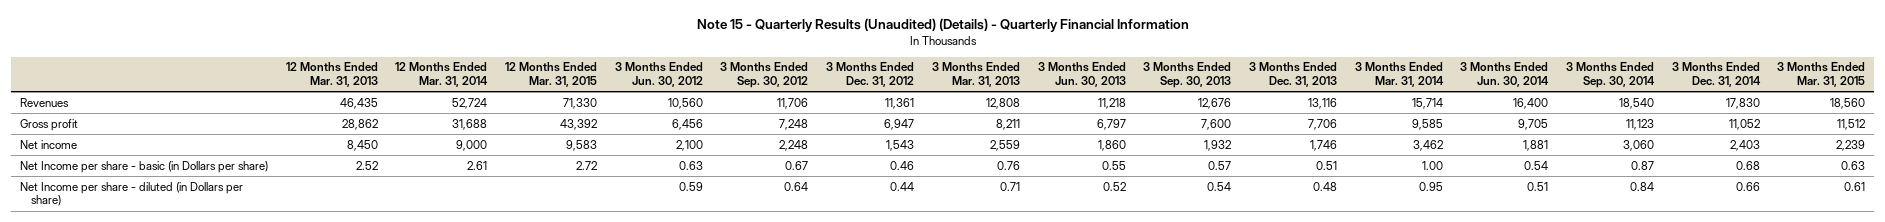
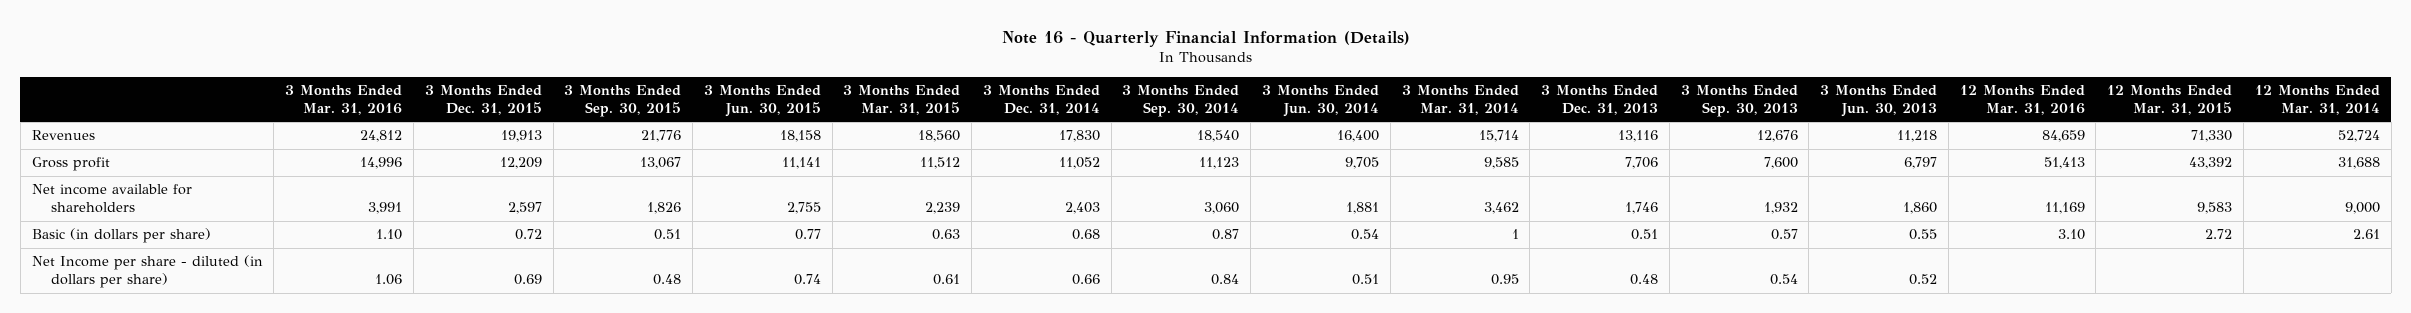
- Note 15 - Quarterly Results (Unaudited) (Details) - Quarterly Financial Information
+ Note 16 - Quarterly Financial Information (Details)
- | 12 Months Ended Mar. 31, 2013 | 12 Months Ended Mar. 31, 2014 | 12 Months Ended Mar. 31, 2015 | 3 Months Ended Jun. 30, 2012 | 3 Months Ended Sep. 30, 2012 | 3 Months Ended Dec. 31, 2012 | 3 Months Ended Mar. 31, 2013 | 3 Months Ended Jun. 30, 2013 | 3 Months Ended Sep. 30, 2013 | 3 Months Ended Dec. 31, 2013 | 3 Months Ended Mar. 31, 2014 | 3 Months Ended Jun. 30, 2014 | 3 Months Ended Sep. 30, 2014 | 3 Months Ended Dec. 31, 2014 | 3 Months Ended Mar. 31, 2015
+ | 3 Months Ended Mar. 31, 2016 | 3 Months Ended Dec. 31, 2015 | 3 Months Ended Sep. 30, 2015 | 3 Months Ended Jun. 30, 2015 | 3 Months Ended Mar. 31, 2015 | 3 Months Ended Dec. 31, 2014 | 3 Months Ended Sep. 30, 2014 | 3 Months Ended Jun. 30, 2014 | 3 Months Ended Mar. 31, 2014 | 3 Months Ended Dec. 31, 2013 | 3 Months Ended Sep. 30, 2013 | 3 Months Ended Jun. 30, 2013 | 12 Months Ended Mar. 31, 2016 | 12 Months Ended Mar. 31, 2015 | 12 Months Ended Mar. 31, 2014
- Net income | 8,450 | 9,000 | 9,583 | 2,100 | 2,248 | 1,543 | 2,559 | 1,860 | 1,932 | 1,746 | 3,462 | 1,881 | 3,060 | 2,403 | 2,239
- Net Income per share - basic (in Dollars per share) | 2.52 | 2.61 | 2.72 | 0.63 | 0.67 | 0.46 | 0.76 | 0.55 | 0.57 | 0.51 | 1.00 | 0.54 | 0.87 | 0.68 | 0.63
- Net Income per share - diluted (in Dollars per share) | | | | 0.59 | 0.64 | 0.44 | 0.71 | 0.52 | 0.54 | 0.48 | 0.95 | 0.51 | 0.84 | 0.66 | 0.61
+ Net income available for shareholders | 3,991 | 2,597 | 1,826 | 2,755 | 2,239 | 2,403 | 3,060 | 1,881 | 3,462 | 1,746 | 1,932 | 1,860 | 11,169 | 9,583 | 9,000
+ Basic (in dollars per share) | 1.10 | 0.72 | 0.51 | 0.77 | 0.63 | 0.68 | 0.87 | 0.54 | 1 | 0.51 | 0.57 | 0.55 | 3.10 | 2.72 | 2.61
+ Net Income per share - diluted (in dollars per share) | 1.06 | 0.69 | 0.48 | 0.74 | 0.61 | 0.66 | 0.84 | 0.51 | 0.95 | 0.48 | 0.54 | 0.52 | | |

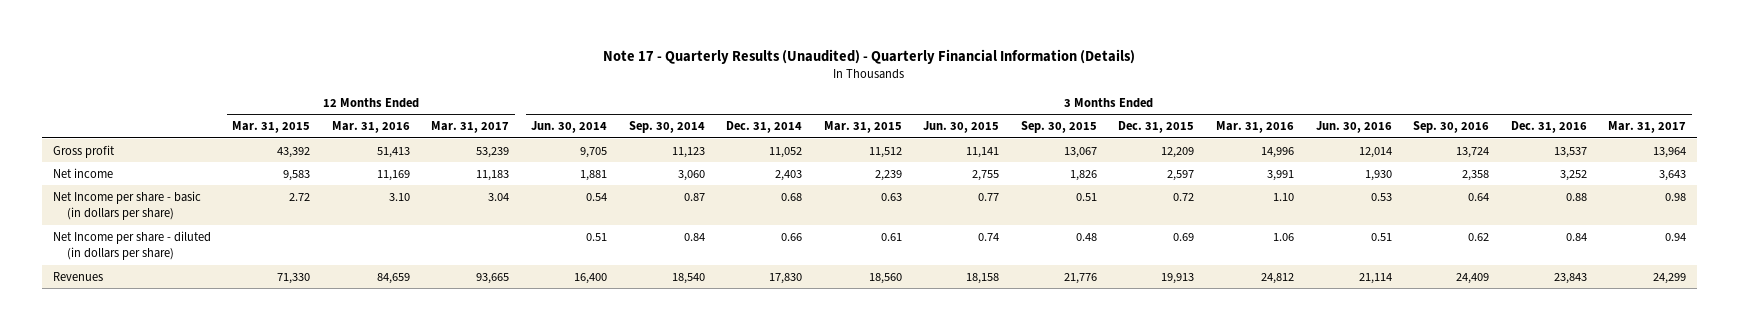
- Note 16 - Quarterly Financial Information (Details)
+ Note 17 - Quarterly Results (Unaudited) - Quarterly Financial Information (Details)
- | 3 Months Ended Mar. 31, 2016 | 3 Months Ended Dec. 31, 2015 | 3 Months Ended Sep. 30, 2015 | 3 Months Ended Jun. 30, 2015 | 3 Months Ended Mar. 31, 2015 | 3 Months Ended Dec. 31, 2014 | 3 Months Ended Sep. 30, 2014 | 3 Months Ended Jun. 30, 2014 | 3 Months Ended Mar. 31, 2014 | 3 Months Ended Dec. 31, 2013 | 3 Months Ended Sep. 30, 2013 | 3 Months Ended Jun. 30, 2013 | 12 Months Ended Mar. 31, 2016 | 12 Months Ended Mar. 31, 2015 | 12 Months Ended Mar. 31, 2014
+ | 12 Months Ended Mar. 31, 2015 | 12 Months Ended Mar. 31, 2016 | 12 Months Ended Mar. 31, 2017 | 3 Months Ended Jun. 30, 2014 | 3 Months Ended Sep. 30, 2014 | 3 Months Ended Dec. 31, 2014 | 3 Months Ended Mar. 31, 2015 | 3 Months Ended Jun. 30, 2015 | 3 Months Ended Sep. 30, 2015 | 3 Months Ended Dec. 31, 2015 | 3 Months Ended Mar. 31, 2016 | 3 Months Ended Jun. 30, 2016 | 3 Months Ended Sep. 30, 2016 | 3 Months Ended Dec. 31, 2016 | 3 Months Ended Mar. 31, 2017
- Net income available for shareholders | 3,991 | 2,597 | 1,826 | 2,755 | 2,239 | 2,403 | 3,060 | 1,881 | 3,462 | 1,746 | 1,932 | 1,860 | 11,169 | 9,583 | 9,000
- Basic (in dollars per share) | 1.10 | 0.72 | 0.51 | 0.77 | 0.63 | 0.68 | 0.87 | 0.54 | 1 | 0.51 | 0.57 | 0.55 | 3.10 | 2.72 | 2.61
+ Net income | 9,583 | 11,169 | 11,183 | 1,881 | 3,060 | 2,403 | 2,239 | 2,755 | 1,826 | 2,597 | 3,991 | 1,930 | 2,358 | 3,252 | 3,643
+ Net Income per share - basic (in dollars per share) | 2.72 | 3.10 | 3.04 | 0.54 | 0.87 | 0.68 | 0.63 | 0.77 | 0.51 | 0.72 | 1.10 | 0.53 | 0.64 | 0.88 | 0.98
moved down: Revenues | 71,330 | 84,659 | 93,665 | 16,400 | 18,540 | 17,830 | 18,560 | 18,158 | 21,776 | 19,913 | 24,812 | 21,114 | 24,409 | 23,843 | 24,299

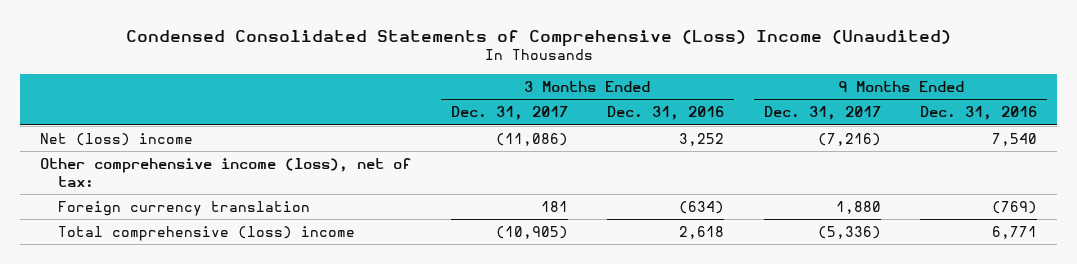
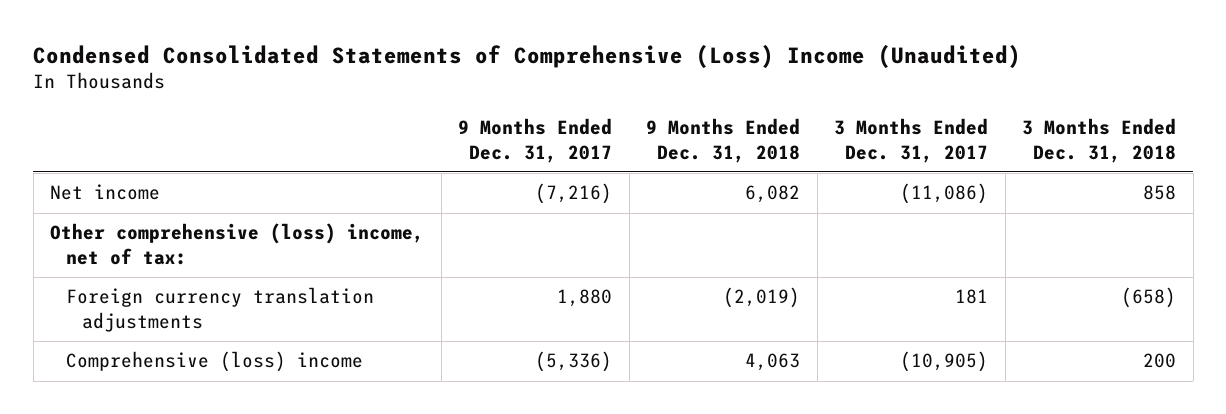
- | 3 Months Ended Dec. 31, 2017 | 3 Months Ended Dec. 31, 2016 | 9 Months Ended Dec. 31, 2017 | 9 Months Ended Dec. 31, 2016
+ | 9 Months Ended Dec. 31, 2017 | 9 Months Ended Dec. 31, 2018 | 3 Months Ended Dec. 31, 2017 | 3 Months Ended Dec. 31, 2018
- Net (loss) income | (11,086) | 3,252 | (7,216) | 7,540
- Other comprehensive income (loss), net of tax:
- Foreign currency translation | 181 | (634) | 1,880 | (769)
- Total comprehensive (loss) income | (10,905) | 2,618 | (5,336) | 6,771
+ Net income | (7,216) | 6,082 | (11,086) | 858
+ Other comprehensive (loss) income, net of tax:
+ Foreign currency translation adjustments | 1,880 | (2,019) | 181 | (658)
+ Comprehensive (loss) income | (5,336) | 4,063 | (10,905) | 200

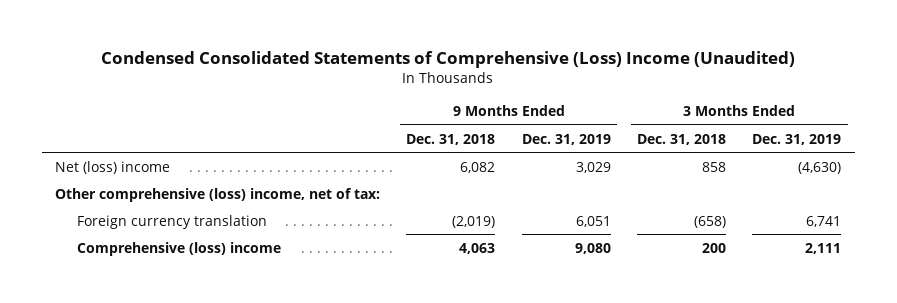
- | 9 Months Ended Dec. 31, 2017 | 9 Months Ended Dec. 31, 2018 | 3 Months Ended Dec. 31, 2017 | 3 Months Ended Dec. 31, 2018
+ | 9 Months Ended Dec. 31, 2018 | 9 Months Ended Dec. 31, 2019 | 3 Months Ended Dec. 31, 2018 | 3 Months Ended Dec. 31, 2019
- Net income | (7,216) | 6,082 | (11,086) | 858
+ Net (loss) income | 6,082 | 3,029 | 858 | (4,630)
- Foreign currency translation adjustments | 1,880 | (2,019) | 181 | (658)
+ Foreign currency translation | (2,019) | 6,051 | (658) | 6,741

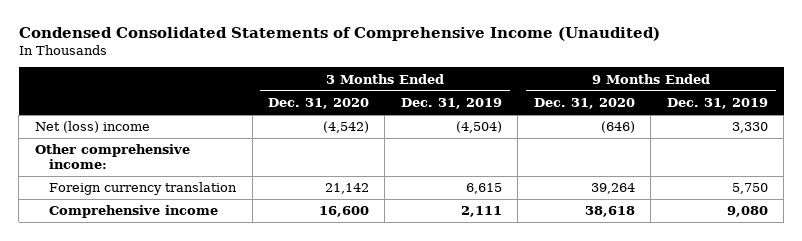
- Condensed Consolidated Statements of Comprehensive (Loss) Income (Unaudited)
+ Condensed Consolidated Statements of Comprehensive Income (Unaudited)
- | 9 Months Ended Dec. 31, 2018 | 9 Months Ended Dec. 31, 2019 | 3 Months Ended Dec. 31, 2018 | 3 Months Ended Dec. 31, 2019
+ | 3 Months Ended Dec. 31, 2020 | 3 Months Ended Dec. 31, 2019 | 9 Months Ended Dec. 31, 2020 | 9 Months Ended Dec. 31, 2019
- Net (loss) income | 6,082 | 3,029 | 858 | (4,630)
- Other comprehensive (loss) income, net of tax:
- Foreign currency translation | (2,019) | 6,051 | (658) | 6,741
- Comprehensive (loss) income | 4,063 | 9,080 | 200 | 2,111
+ Net (loss) income | (4,542) | (4,504) | (646) | 3,330
+ Other comprehensive income:
+ Foreign currency translation | 21,142 | 6,615 | 39,264 | 5,750
+ Comprehensive income | 16,600 | 2,111 | 38,618 | 9,080

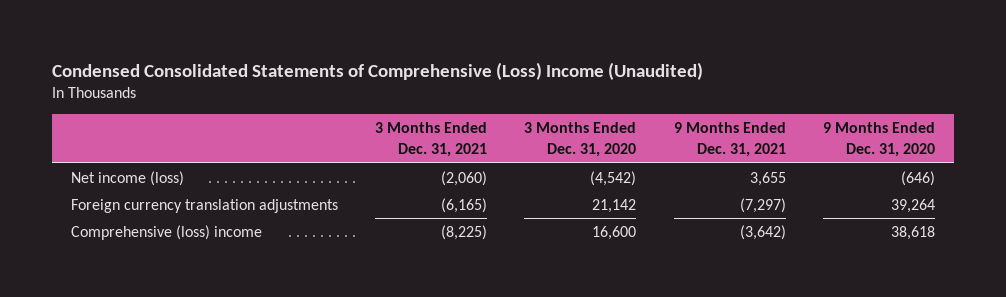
- Condensed Consolidated Statements of Comprehensive Income (Unaudited)
+ Condensed Consolidated Statements of Comprehensive (Loss) Income (Unaudited)
- | 3 Months Ended Dec. 31, 2020 | 3 Months Ended Dec. 31, 2019 | 9 Months Ended Dec. 31, 2020 | 9 Months Ended Dec. 31, 2019
+ | 3 Months Ended Dec. 31, 2021 | 3 Months Ended Dec. 31, 2020 | 9 Months Ended Dec. 31, 2021 | 9 Months Ended Dec. 31, 2020
- Net (loss) income | (4,542) | (4,504) | (646) | 3,330
- Other comprehensive income:
- Foreign currency translation | 21,142 | 6,615 | 39,264 | 5,750
- Comprehensive income | 16,600 | 2,111 | 38,618 | 9,080
+ Net income (loss) | (2,060) | (4,542) | 3,655 | (646)
+ Foreign currency translation adjustments | (6,165) | 21,142 | (7,297) | 39,264
+ Comprehensive (loss) income | (8,225) | 16,600 | (3,642) | 38,618

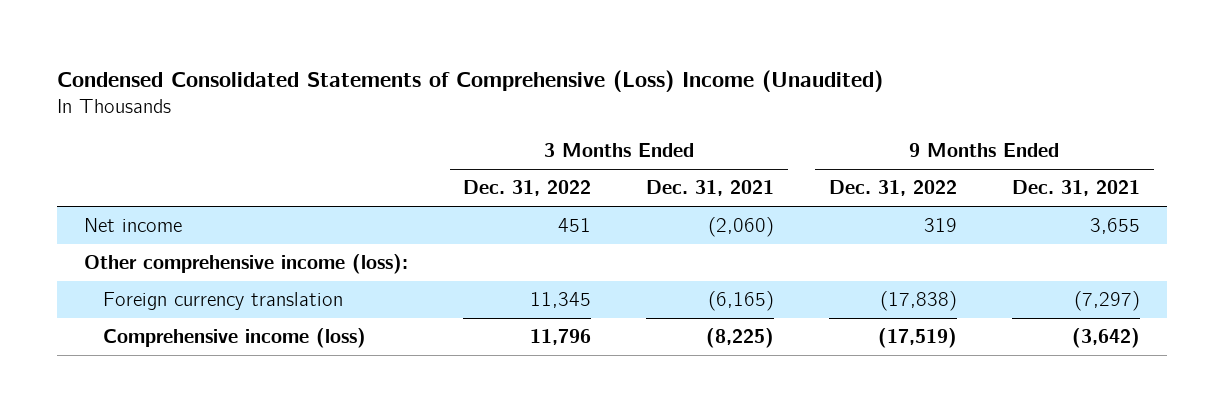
- | 3 Months Ended Dec. 31, 2021 | 3 Months Ended Dec. 31, 2020 | 9 Months Ended Dec. 31, 2021 | 9 Months Ended Dec. 31, 2020
+ | 3 Months Ended Dec. 31, 2022 | 3 Months Ended Dec. 31, 2021 | 9 Months Ended Dec. 31, 2022 | 9 Months Ended Dec. 31, 2021
- Net income (loss) | (2,060) | (4,542) | 3,655 | (646)
- Foreign currency translation adjustments | (6,165) | 21,142 | (7,297) | 39,264
- Comprehensive (loss) income | (8,225) | 16,600 | (3,642) | 38,618
+ Net income | 451 | (2,060) | 319 | 3,655
+ Other comprehensive income (loss):
+ Foreign currency translation | 11,345 | (6,165) | (17,838) | (7,297)
+ Comprehensive income (loss) | 11,796 | (8,225) | (17,519) | (3,642)

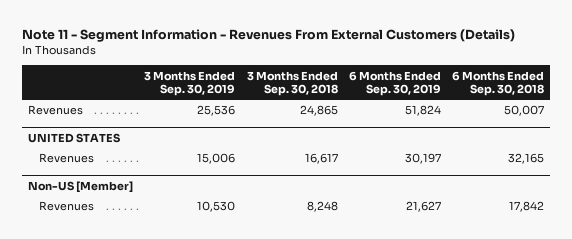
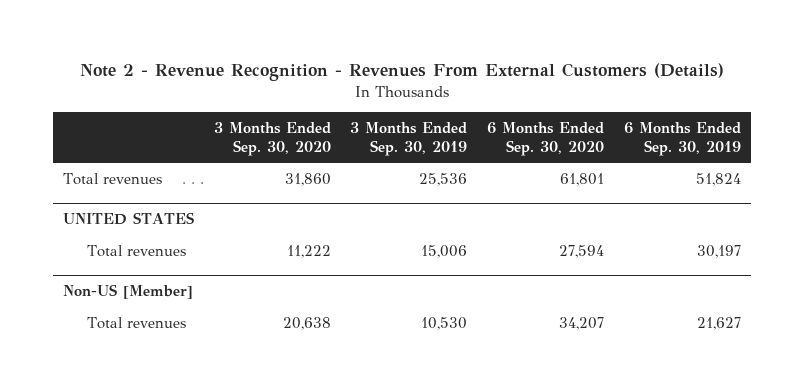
- Note 11 - Segment Information - Revenues From External Customers (Details)
+ Note 2 - Revenue Recognition - Revenues From External Customers (Details)
- | 3 Months Ended Sep. 30, 2019 | 3 Months Ended Sep. 30, 2018 | 6 Months Ended Sep. 30, 2019 | 6 Months Ended Sep. 30, 2018
+ | 3 Months Ended Sep. 30, 2020 | 3 Months Ended Sep. 30, 2019 | 6 Months Ended Sep. 30, 2020 | 6 Months Ended Sep. 30, 2019
- Revenues | 25,536 | 24,865 | 51,824 | 50,007
+ Total revenues | 31,860 | 25,536 | 61,801 | 51,824
@ UNITED STATES
- Revenues | 15,006 | 16,617 | 30,197 | 32,165
+ Total revenues | 11,222 | 15,006 | 27,594 | 30,197
@ Non-US [Member]
- Revenues | 10,530 | 8,248 | 21,627 | 17,842
+ Total revenues | 20,638 | 10,530 | 34,207 | 21,627

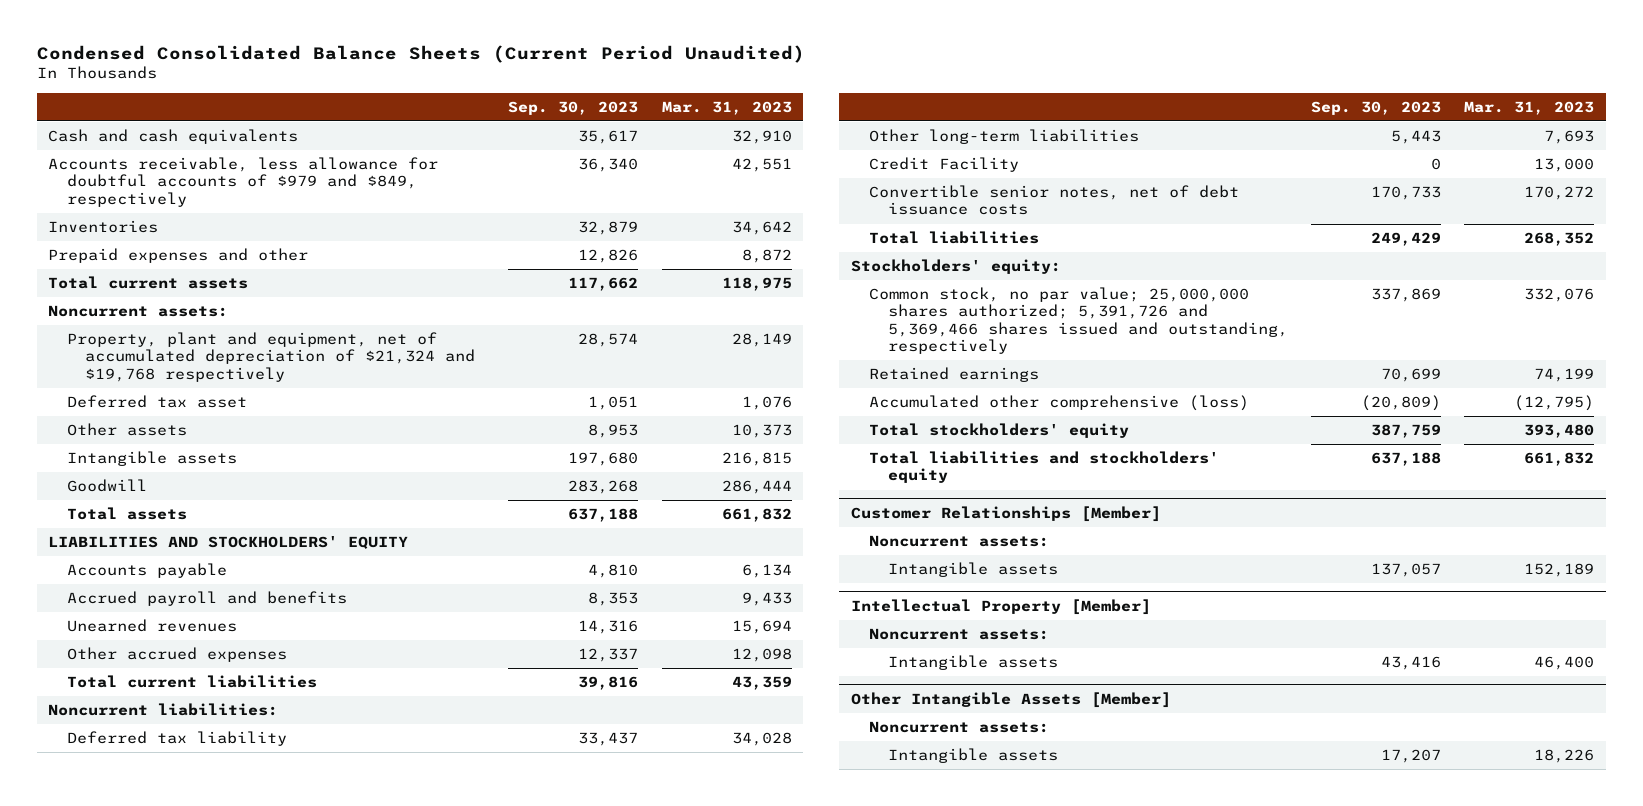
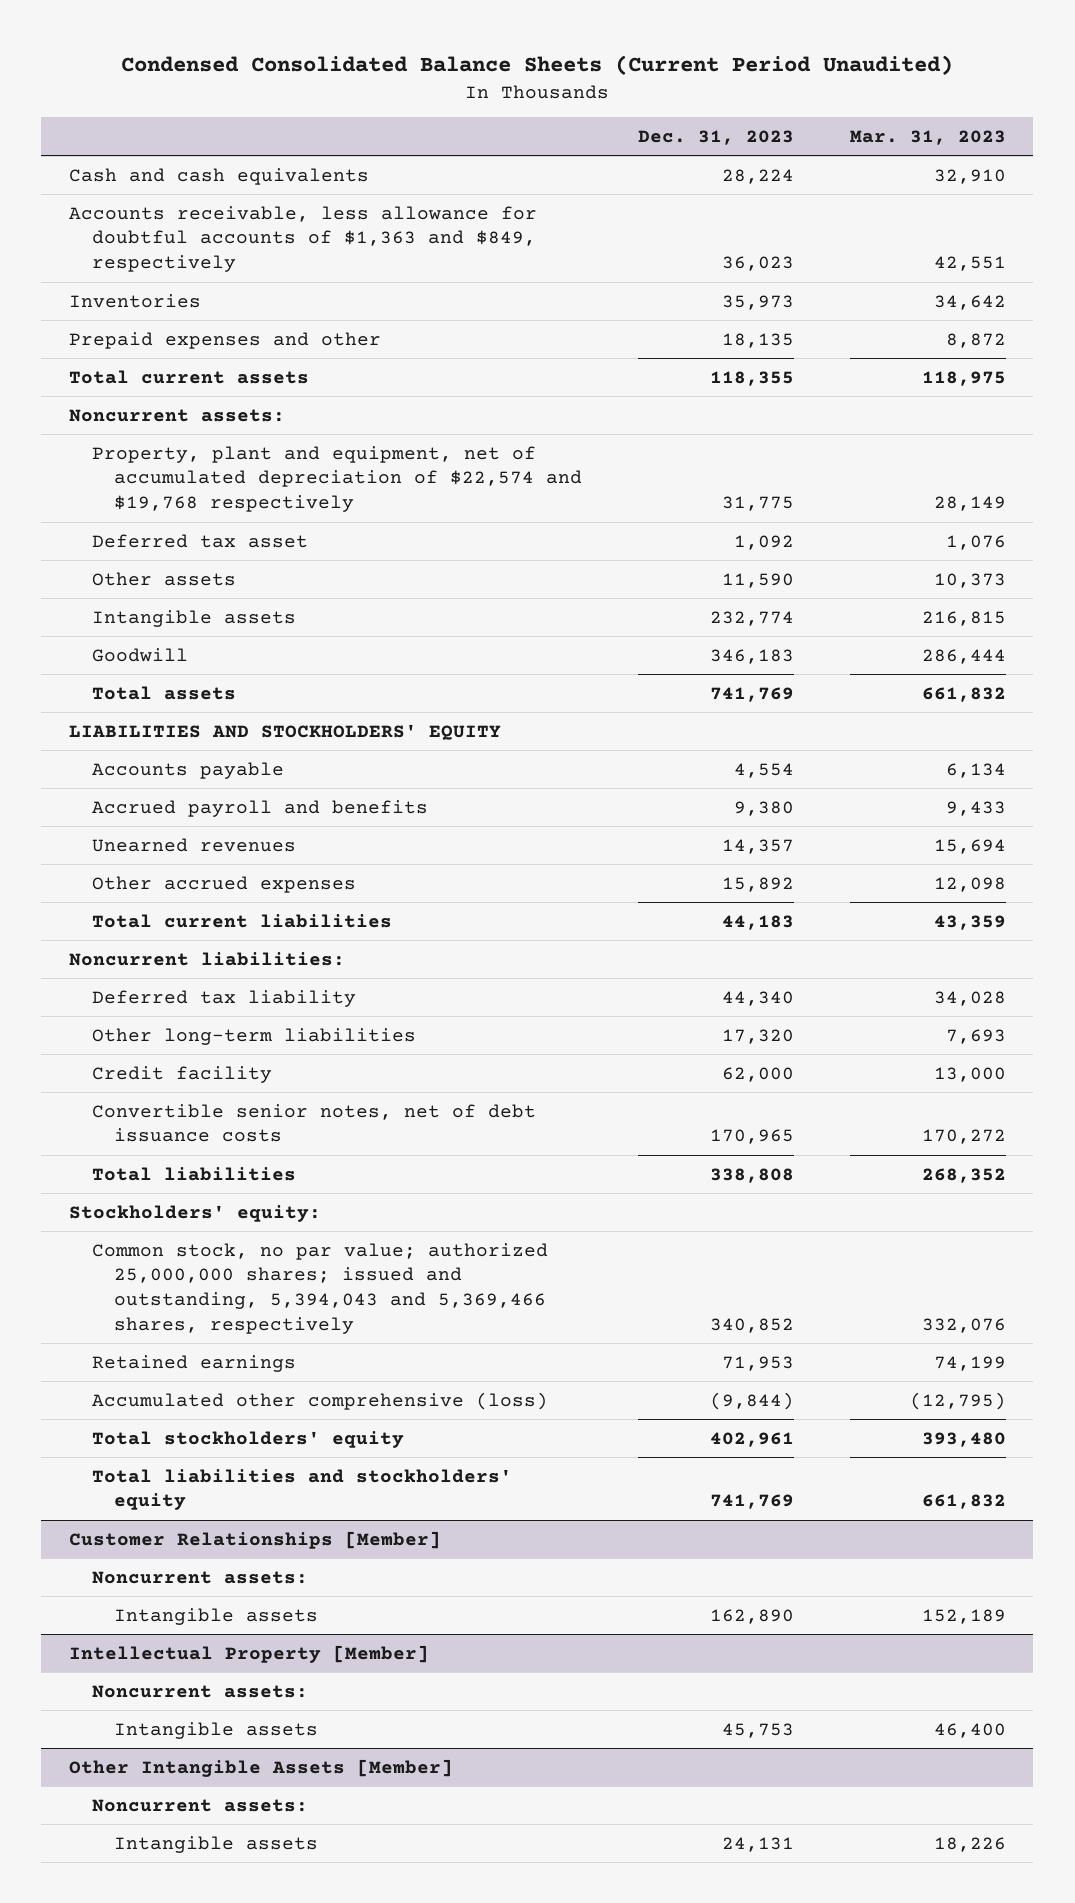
- | Sep. 30, 2023 | Mar. 31, 2023
+ | Dec. 31, 2023 | Mar. 31, 2023
- Accounts receivable, less allowance for doubtful accounts of $979 and $849, respectively | 36,340 | 42,551
+ Accounts receivable, less allowance for doubtful accounts of $1,363 and $849, respectively | 36,023 | 42,551
- Property, plant and equipment, net of accumulated depreciation of $21,324 and $19,768 respectively | 28,574 | 28,149
+ Property, plant and equipment, net of accumulated depreciation of $22,574 and $19,768 respectively | 31,775 | 28,149
- Credit Facility | 0 | 13,000
+ Credit facility | 62,000 | 13,000
- Common stock, no par value; 25,000,000 shares authorized; 5,391,726 and 5,369,466 shares issued and outstanding, respectively | 337,869 | 332,076
+ Common stock, no par value; authorized 25,000,000 shares; issued and outstanding, 5,394,043 and 5,369,466 shares, respectively | 340,852 | 332,076

